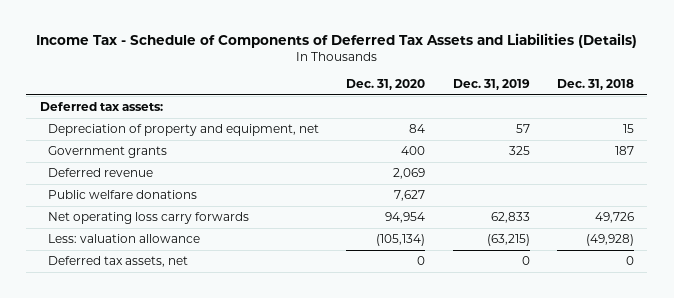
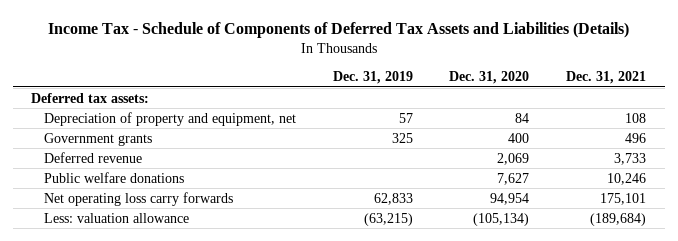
- | Dec. 31, 2020 | Dec. 31, 2019 | Dec. 31, 2018
+ | Dec. 31, 2019 | Dec. 31, 2020 | Dec. 31, 2021
- Deferred tax assets, net | 0 | 0 | 0

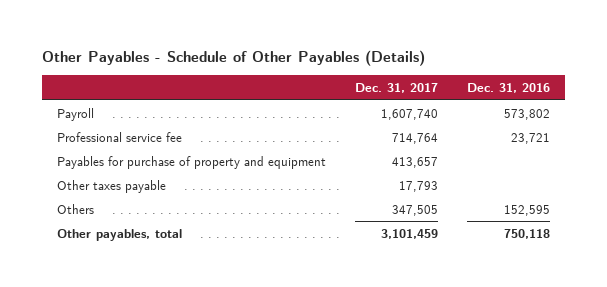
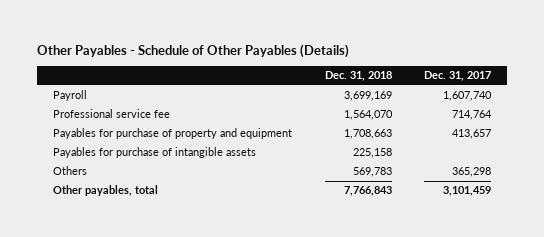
- | Dec. 31, 2017 | Dec. 31, 2016
+ | Dec. 31, 2018 | Dec. 31, 2017
- Other taxes payable | 17,793 |
- Others | 347,505 | 152,595
+ Payables for purchase of intangible assets | 225,158 |
+ Others | 569,783 | 365,298

